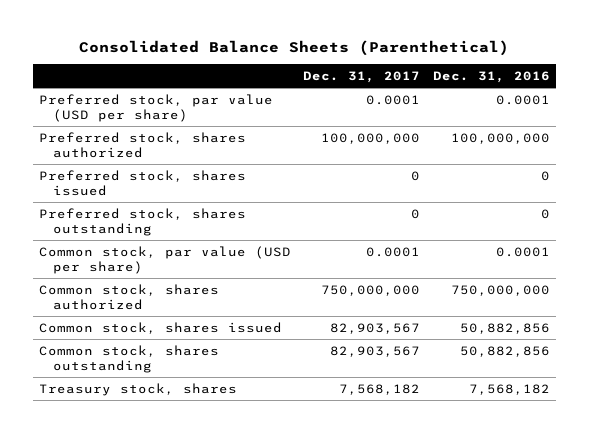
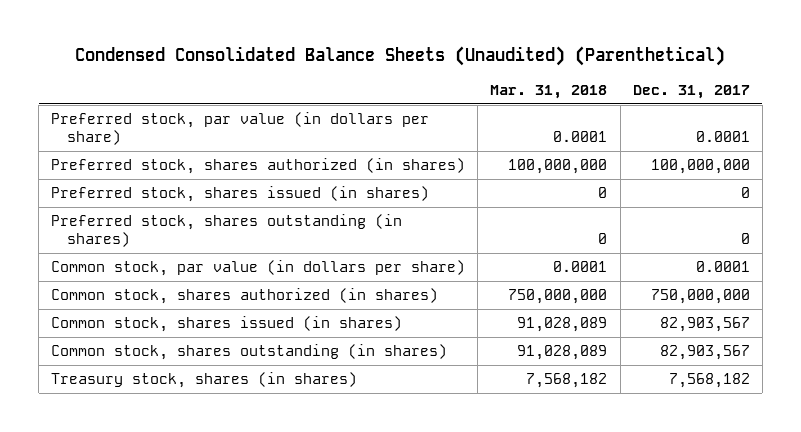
- Consolidated Balance Sheets (Parenthetical)
+ Condensed Consolidated Balance Sheets (Unaudited) (Parenthetical)
- | Dec. 31, 2017 | Dec. 31, 2016
+ | Mar. 31, 2018 | Dec. 31, 2017
- Preferred stock, par value (USD per share) | 0.0001 | 0.0001
- Preferred stock, shares authorized | 100,000,000 | 100,000,000
- Preferred stock, shares issued | 0 | 0
- Preferred stock, shares outstanding | 0 | 0
- Common stock, par value (USD per share) | 0.0001 | 0.0001
- Common stock, shares authorized | 750,000,000 | 750,000,000
- Common stock, shares issued | 82,903,567 | 50,882,856
- Common stock, shares outstanding | 82,903,567 | 50,882,856
- Treasury stock, shares | 7,568,182 | 7,568,182
+ Preferred stock, par value (in dollars per share) | 0.0001 | 0.0001
+ Preferred stock, shares authorized (in shares) | 100,000,000 | 100,000,000
+ Preferred stock, shares issued (in shares) | 0 | 0
+ Preferred stock, shares outstanding (in shares) | 0 | 0
+ Common stock, par value (in dollars per share) | 0.0001 | 0.0001
+ Common stock, shares authorized (in shares) | 750,000,000 | 750,000,000
+ Common stock, shares issued (in shares) | 91,028,089 | 82,903,567
+ Common stock, shares outstanding (in shares) | 91,028,089 | 82,903,567
+ Treasury stock, shares (in shares) | 7,568,182 | 7,568,182

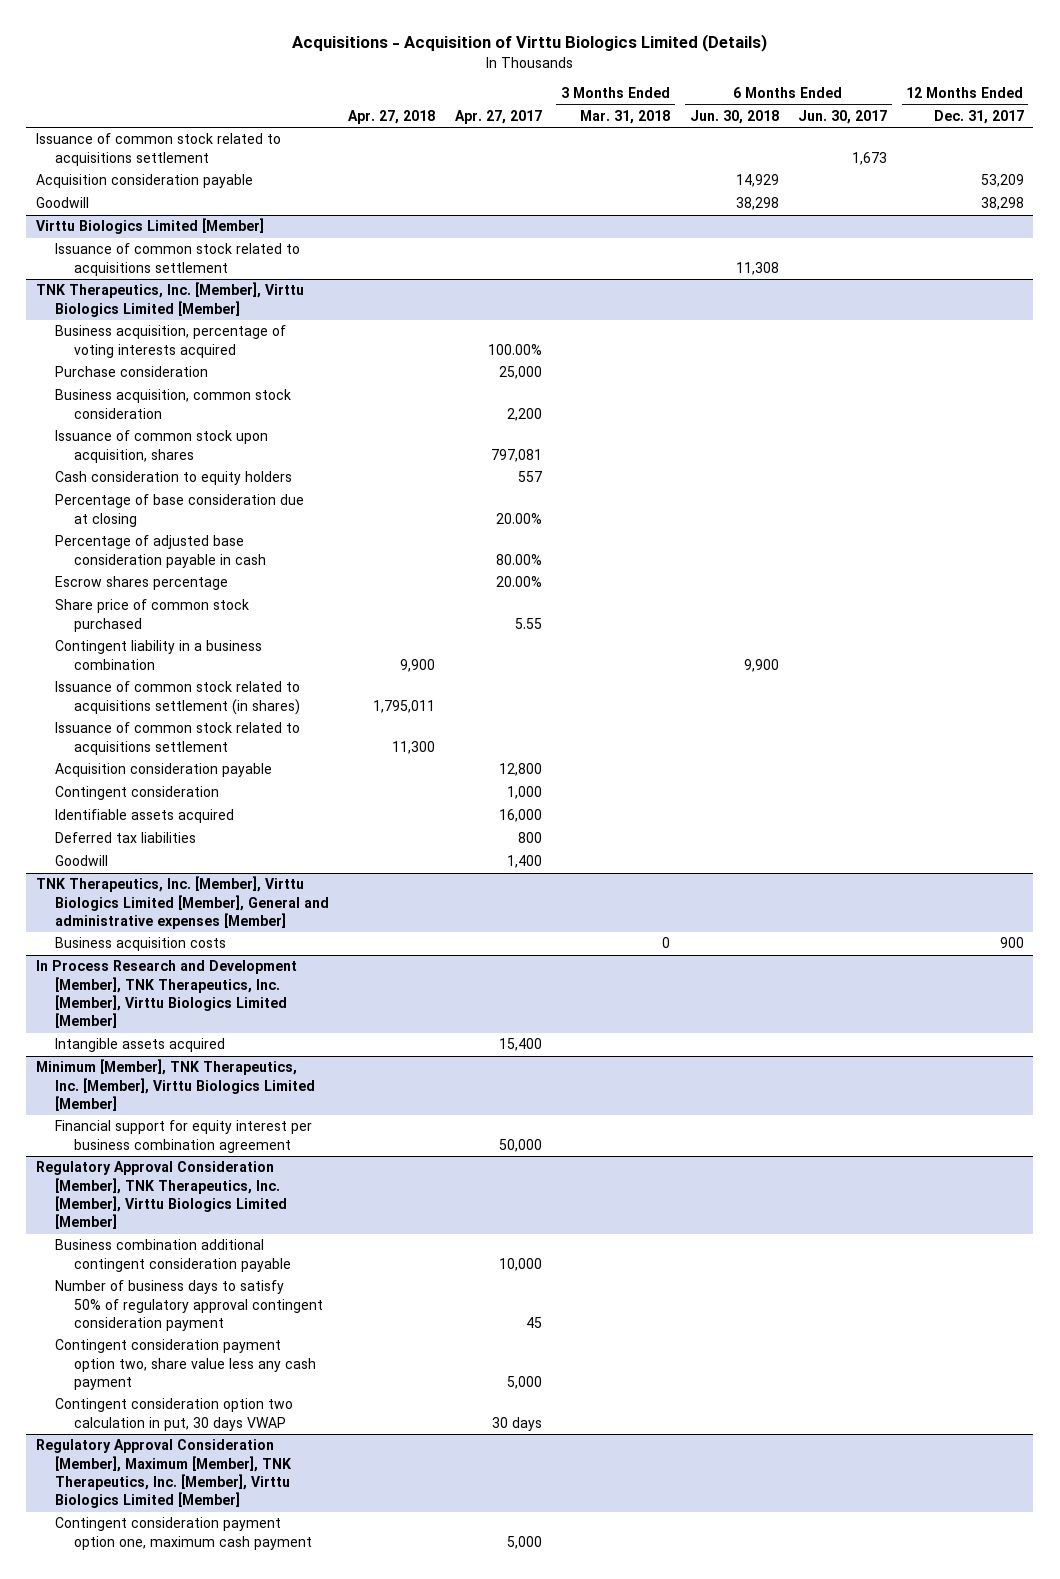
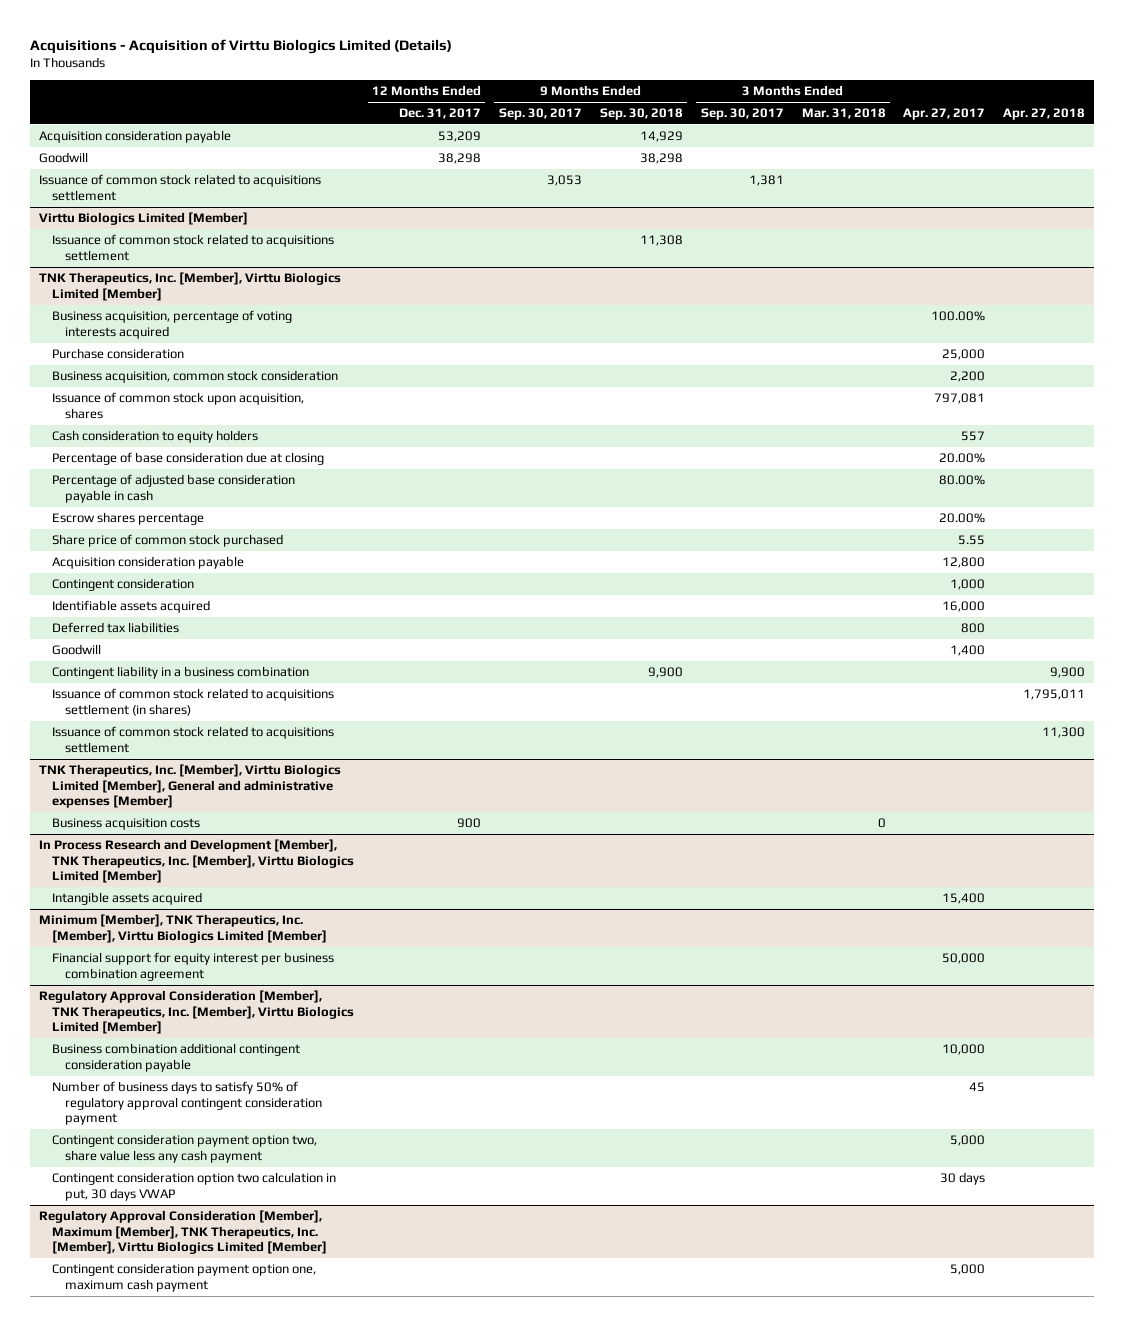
- | Apr. 27, 2018 | Apr. 27, 2017 | 3 Months Ended Mar. 31, 2018 | 6 Months Ended Jun. 30, 2018 | 6 Months Ended Jun. 30, 2017 | 12 Months Ended Dec. 31, 2017
+ | 12 Months Ended Dec. 31, 2017 | 9 Months Ended Sep. 30, 2017 | 9 Months Ended Sep. 30, 2018 | 3 Months Ended Sep. 30, 2017 | 3 Months Ended Mar. 31, 2018 | Apr. 27, 2017 | Apr. 27, 2018
moved down: Issuance of common stock related to acquisitions settlement | | 3,053 | | 1,381 | | |
@ TNK Therapeutics, Inc. [Member], Virttu Biologics Limited [Member]
moved down: Contingent liability in a business combination | | | 9,900 | | | | 9,900
moved down: Issuance of common stock related to acquisitions settlement (in shares) | | | | | | | 1,795,011
moved down: Issuance of common stock related to acquisitions settlement | | | | | | | 11,300

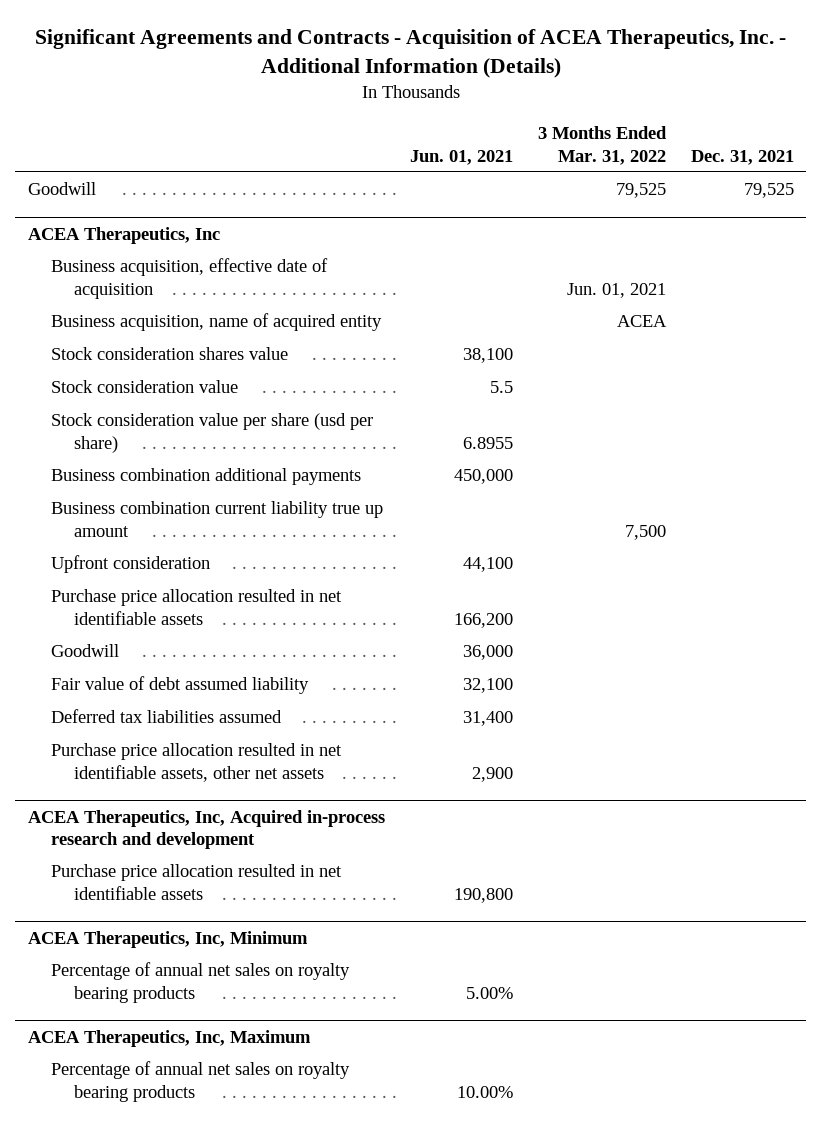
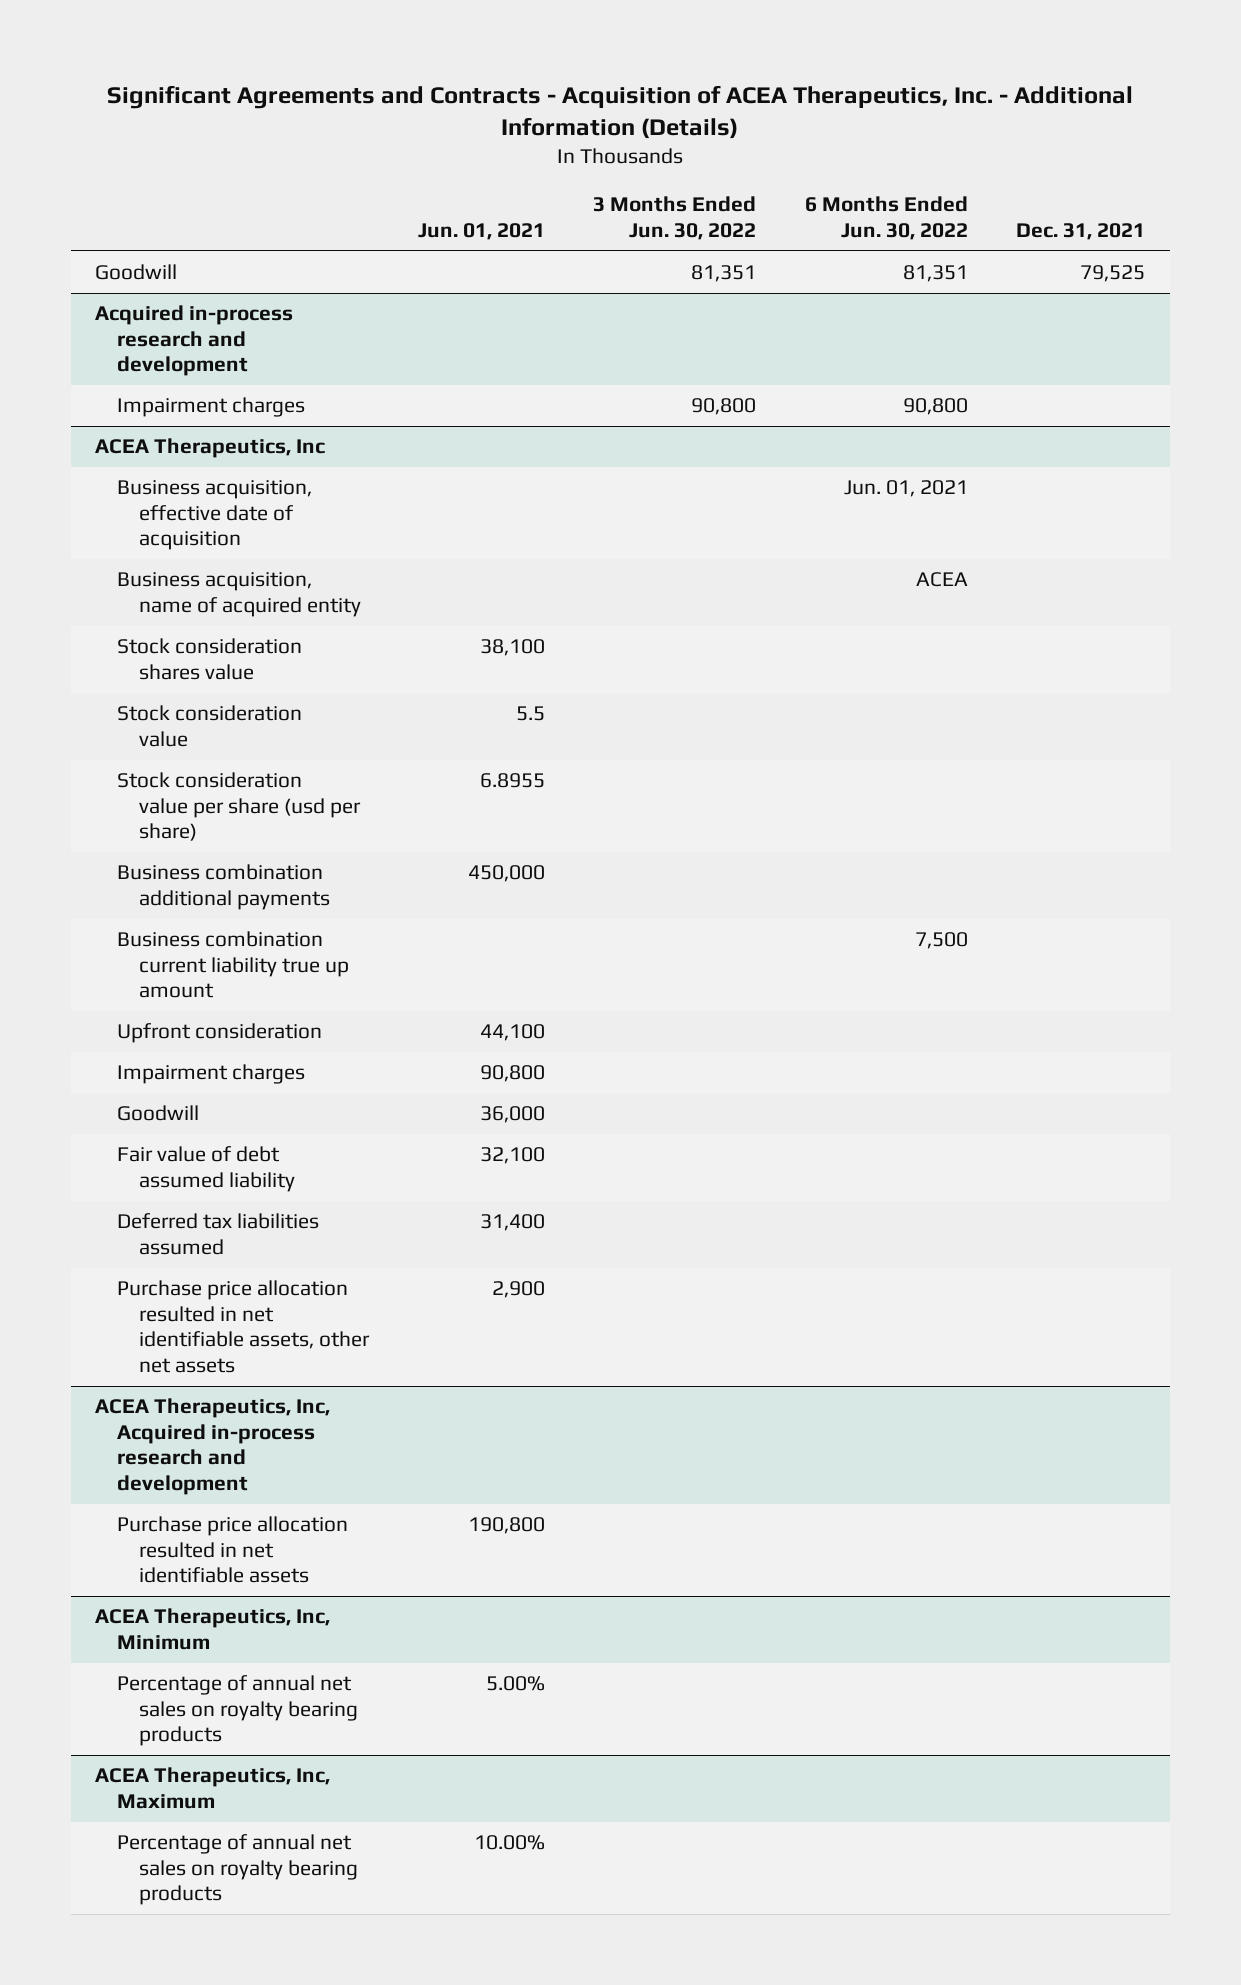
- | Jun. 01, 2021 | 3 Months Ended Mar. 31, 2022 | Dec. 31, 2021
+ | Jun. 01, 2021 | 3 Months Ended Jun. 30, 2022 | 6 Months Ended Jun. 30, 2022 | Dec. 31, 2021
+ Acquired in-process research and development
+ Impairment charges | | 90,800 | 90,800 |
@ ACEA Therapeutics, Inc
- Purchase price allocation resulted in net identifiable assets | 166,200 | |
+ Impairment charges | 90,800 | | |

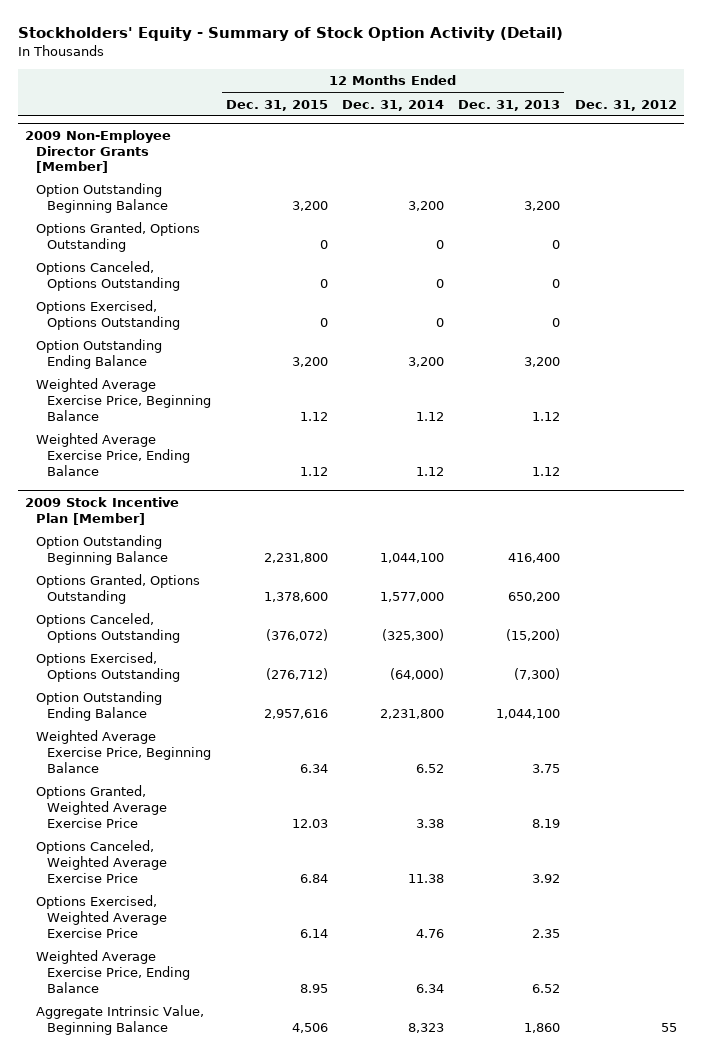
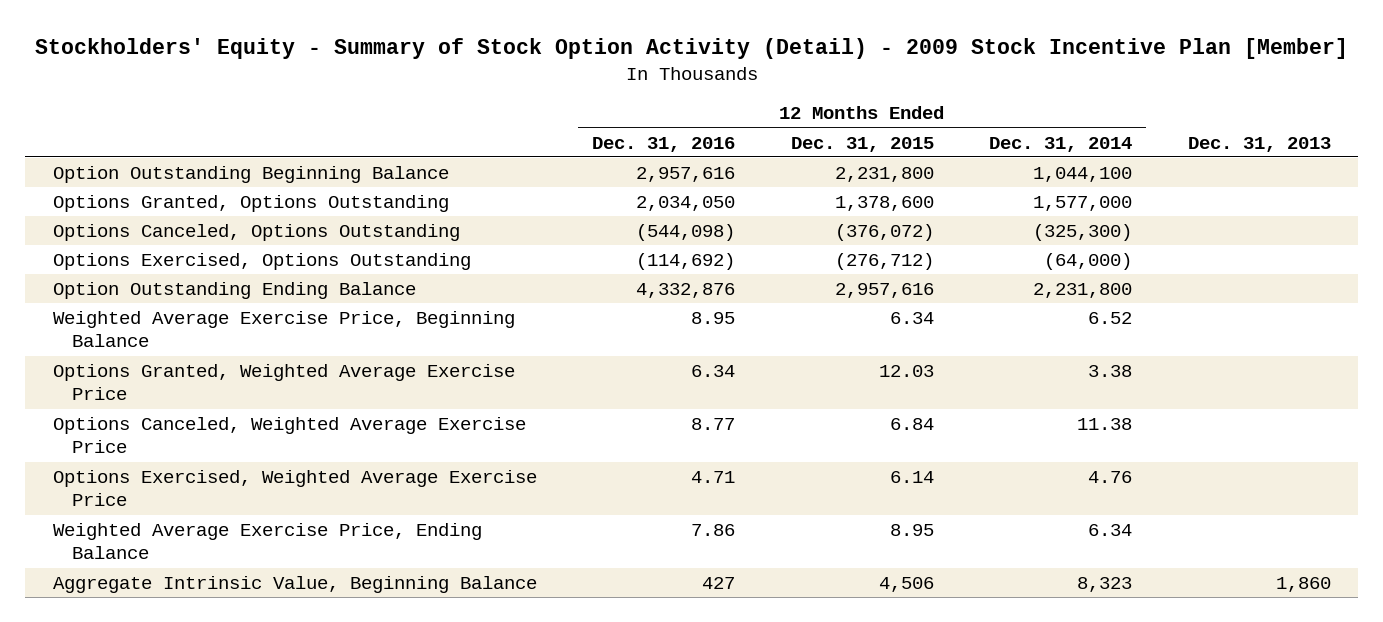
- Stockholders' Equity - Summary of Stock Option Activity (Detail)
+ Stockholders' Equity - Summary of Stock Option Activity (Detail) - 2009 Stock Incentive Plan [Member]
- | 12 Months Ended Dec. 31, 2015 | 12 Months Ended Dec. 31, 2014 | 12 Months Ended Dec. 31, 2013 | Dec. 31, 2012
+ | 12 Months Ended Dec. 31, 2016 | 12 Months Ended Dec. 31, 2015 | 12 Months Ended Dec. 31, 2014 | Dec. 31, 2013
- 2009 Non-Employee Director Grants [Member]
- Option Outstanding Beginning Balance | 3,200 | 3,200 | 3,200 |
- Options Granted, Options Outstanding | 0 | 0 | 0 |
- Options Canceled, Options Outstanding | 0 | 0 | 0 |
- Options Exercised, Options Outstanding | 0 | 0 | 0 |
- Option Outstanding Ending Balance | 3,200 | 3,200 | 3,200 |
- Weighted Average Exercise Price, Beginning Balance | 1.12 | 1.12 | 1.12 |
- Weighted Average Exercise Price, Ending Balance | 1.12 | 1.12 | 1.12 |
- 2009 Stock Incentive Plan [Member]

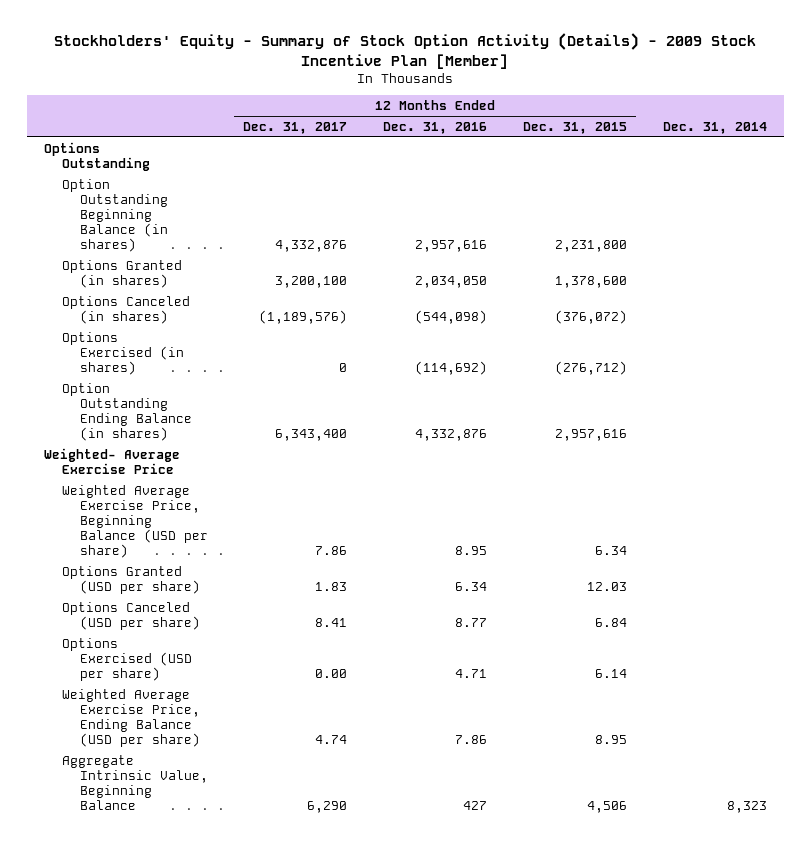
- Stockholders' Equity - Summary of Stock Option Activity (Detail) - 2009 Stock Incentive Plan [Member]
+ Stockholders' Equity - Summary of Stock Option Activity (Details) - 2009 Stock Incentive Plan [Member]
- | 12 Months Ended Dec. 31, 2016 | 12 Months Ended Dec. 31, 2015 | 12 Months Ended Dec. 31, 2014 | Dec. 31, 2013
+ | 12 Months Ended Dec. 31, 2017 | 12 Months Ended Dec. 31, 2016 | 12 Months Ended Dec. 31, 2015 | Dec. 31, 2014
- Option Outstanding Beginning Balance | 2,957,616 | 2,231,800 | 1,044,100 |
- Options Granted, Options Outstanding | 2,034,050 | 1,378,600 | 1,577,000 |
- Options Canceled, Options Outstanding | (544,098) | (376,072) | (325,300) |
- Options Exercised, Options Outstanding | (114,692) | (276,712) | (64,000) |
- Option Outstanding Ending Balance | 4,332,876 | 2,957,616 | 2,231,800 |
- Weighted Average Exercise Price, Beginning Balance | 8.95 | 6.34 | 6.52 |
- Options Granted, Weighted Average Exercise Price | 6.34 | 12.03 | 3.38 |
- Options Canceled, Weighted Average Exercise Price | 8.77 | 6.84 | 11.38 |
- Options Exercised, Weighted Average Exercise Price | 4.71 | 6.14 | 4.76 |
- Weighted Average Exercise Price, Ending Balance | 7.86 | 8.95 | 6.34 |
+ Options Outstanding
+ Option Outstanding Beginning Balance (in shares) | 4,332,876 | 2,957,616 | 2,231,800 |
+ Options Granted (in shares) | 3,200,100 | 2,034,050 | 1,378,600 |
+ Options Canceled (in shares) | (1,189,576) | (544,098) | (376,072) |
+ Options Exercised (in shares) | 0 | (114,692) | (276,712) |
+ Option Outstanding Ending Balance (in shares) | 6,343,400 | 4,332,876 | 2,957,616 |
+ Weighted- Average Exercise Price
+ Weighted Average Exercise Price, Beginning Balance (USD per share) | 7.86 | 8.95 | 6.34 |
+ Options Granted (USD per share) | 1.83 | 6.34 | 12.03 |
+ Options Canceled (USD per share) | 8.41 | 8.77 | 6.84 |
+ Options Exercised (USD per share) | 0.00 | 4.71 | 6.14 |
+ Weighted Average Exercise Price, Ending Balance (USD per share) | 4.74 | 7.86 | 8.95 |

